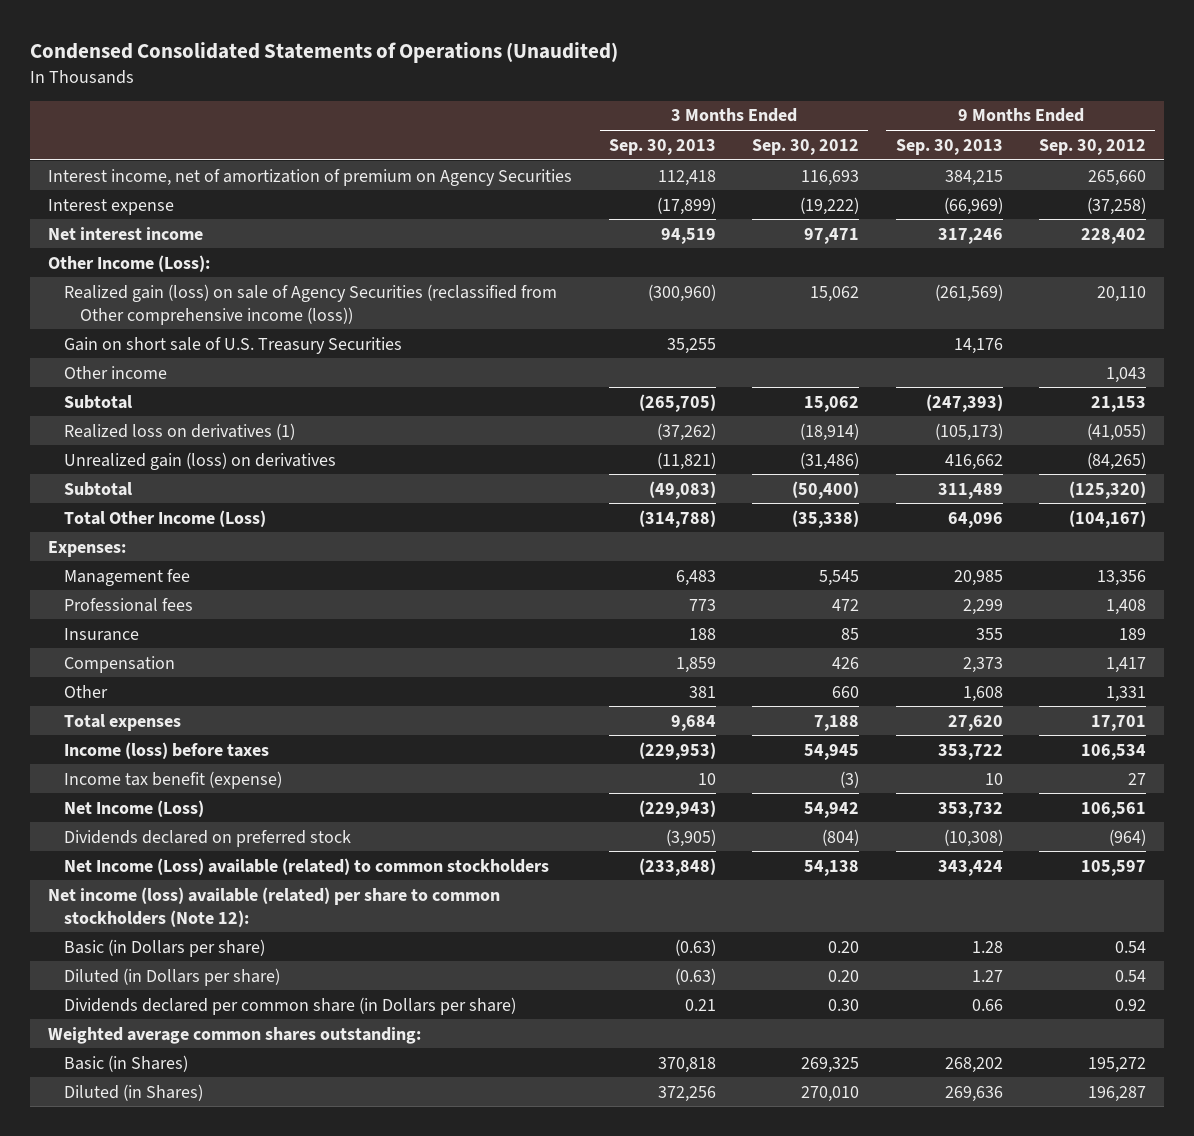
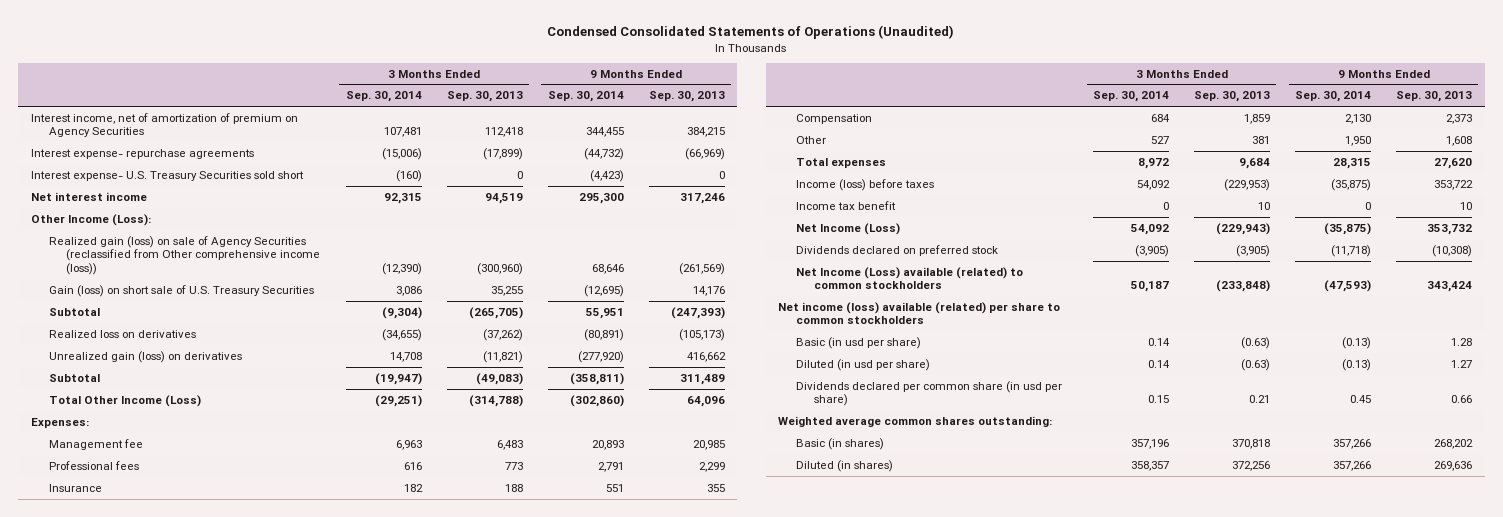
- | 3 Months Ended Sep. 30, 2013 | 3 Months Ended Sep. 30, 2012 | 9 Months Ended Sep. 30, 2013 | 9 Months Ended Sep. 30, 2012
+ | 3 Months Ended Sep. 30, 2014 | 3 Months Ended Sep. 30, 2013 | 9 Months Ended Sep. 30, 2014 | 9 Months Ended Sep. 30, 2013
- Interest expense | (17,899) | (19,222) | (66,969) | (37,258)
+ Interest expense- repurchase agreements | (15,006) | (17,899) | (44,732) | (66,969)
+ Interest expense- U.S. Treasury Securities sold short | (160) | 0 | (4,423) | 0
- Gain on short sale of U.S. Treasury Securities | 35,255 | | 14,176 |
- Other income | | | | 1,043
+ Gain (loss) on short sale of U.S. Treasury Securities | 3,086 | 35,255 | (12,695) | 14,176
- Realized loss on derivatives (1) | (37,262) | (18,914) | (105,173) | (41,055)
+ Realized loss on derivatives | (34,655) | (37,262) | (80,891) | (105,173)
- Income tax benefit (expense) | 10 | (3) | 10 | 27
+ Income tax benefit | 0 | 10 | 0 | 10
- Net income (loss) available (related) per share to common stockholders (Note 12):
- Basic (in Dollars per share) | (0.63) | 0.20 | 1.28 | 0.54
- Diluted (in Dollars per share) | (0.63) | 0.20 | 1.27 | 0.54
- Dividends declared per common share (in Dollars per share) | 0.21 | 0.30 | 0.66 | 0.92
+ Net income (loss) available (related) per share to common stockholders
+ Basic (in usd per share) | 0.14 | (0.63) | (0.13) | 1.28
+ Diluted (in usd per share) | 0.14 | (0.63) | (0.13) | 1.27
+ Dividends declared per common share (in usd per share) | 0.15 | 0.21 | 0.45 | 0.66
- Basic (in Shares) | 370,818 | 269,325 | 268,202 | 195,272
- Diluted (in Shares) | 372,256 | 270,010 | 269,636 | 196,287
+ Basic (in shares) | 357,196 | 370,818 | 357,266 | 268,202
+ Diluted (in shares) | 358,357 | 372,256 | 357,266 | 269,636

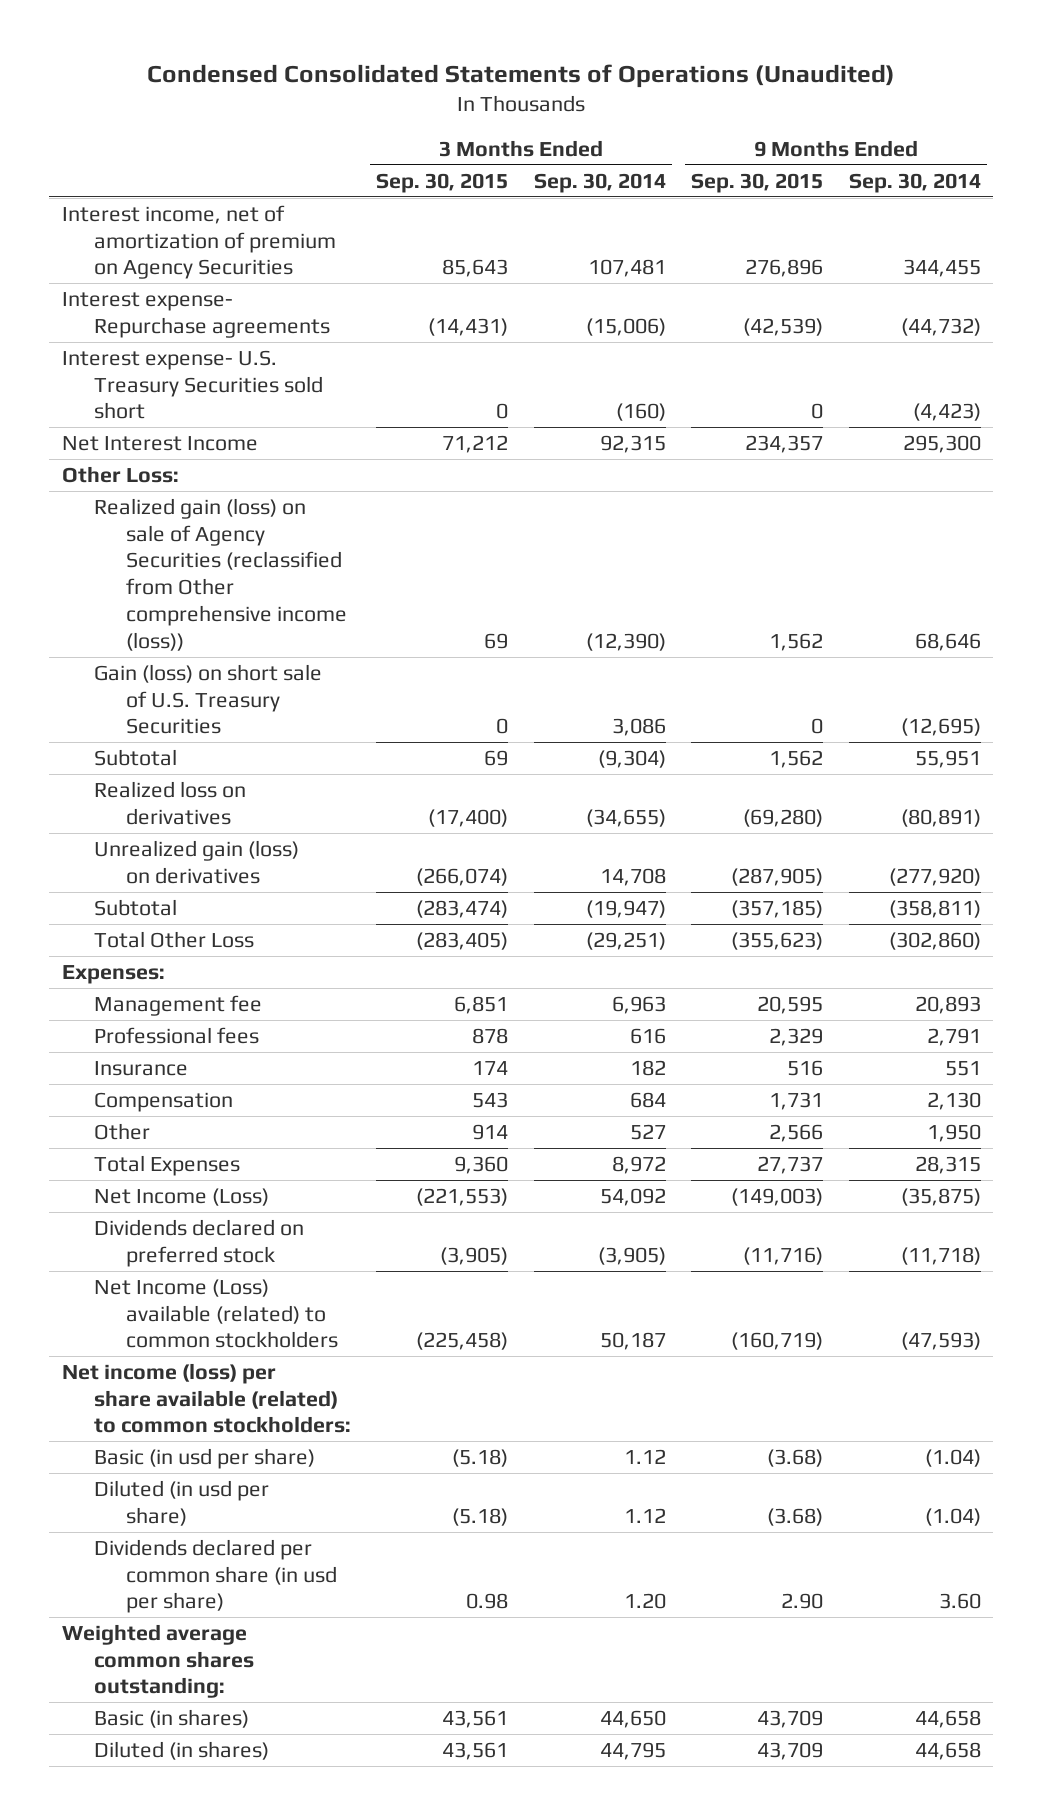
- | 3 Months Ended Sep. 30, 2014 | 3 Months Ended Sep. 30, 2013 | 9 Months Ended Sep. 30, 2014 | 9 Months Ended Sep. 30, 2013
+ | 3 Months Ended Sep. 30, 2015 | 3 Months Ended Sep. 30, 2014 | 9 Months Ended Sep. 30, 2015 | 9 Months Ended Sep. 30, 2014
- Interest expense- repurchase agreements | (15,006) | (17,899) | (44,732) | (66,969)
+ Interest expense- Repurchase agreements | (14,431) | (15,006) | (42,539) | (44,732)
- Net interest income | 92,315 | 94,519 | 295,300 | 317,246
- Other Income (Loss):
+ Net Interest Income | 71,212 | 92,315 | 234,357 | 295,300
+ Other Loss:
- Total Other Income (Loss) | (29,251) | (314,788) | (302,860) | 64,096
+ Total Other Loss | (283,405) | (29,251) | (355,623) | (302,860)
- Total expenses | 8,972 | 9,684 | 28,315 | 27,620
- Income (loss) before taxes | 54,092 | (229,953) | (35,875) | 353,722
- Income tax benefit | 0 | 10 | 0 | 10
+ Total Expenses | 9,360 | 8,972 | 27,737 | 28,315
- Net income (loss) available (related) per share to common stockholders
- Basic (in usd per share) | 0.14 | (0.63) | (0.13) | 1.28
- Diluted (in usd per share) | 0.14 | (0.63) | (0.13) | 1.27
- Dividends declared per common share (in usd per share) | 0.15 | 0.21 | 0.45 | 0.66
+ Net income (loss) per share available (related) to common stockholders:
+ Basic (in usd per share) | (5.18) | 1.12 | (3.68) | (1.04)
+ Diluted (in usd per share) | (5.18) | 1.12 | (3.68) | (1.04)
+ Dividends declared per common share (in usd per share) | 0.98 | 1.20 | 2.90 | 3.60
- Basic (in shares) | 357,196 | 370,818 | 357,266 | 268,202
- Diluted (in shares) | 358,357 | 372,256 | 357,266 | 269,636
+ Basic (in shares) | 43,561 | 44,650 | 43,709 | 44,658
+ Diluted (in shares) | 43,561 | 44,795 | 43,709 | 44,658

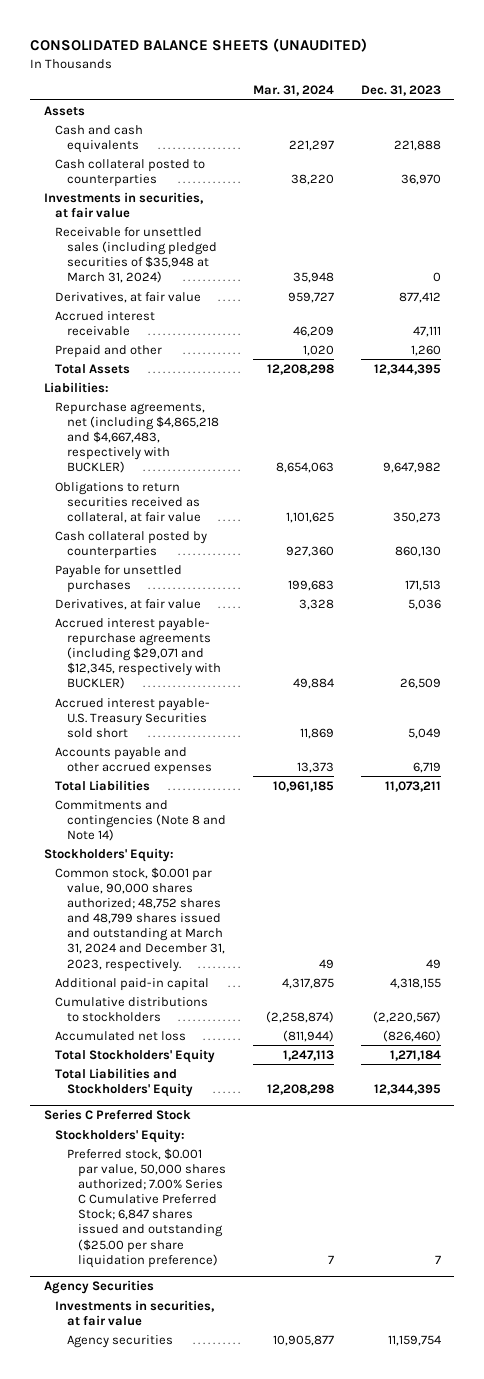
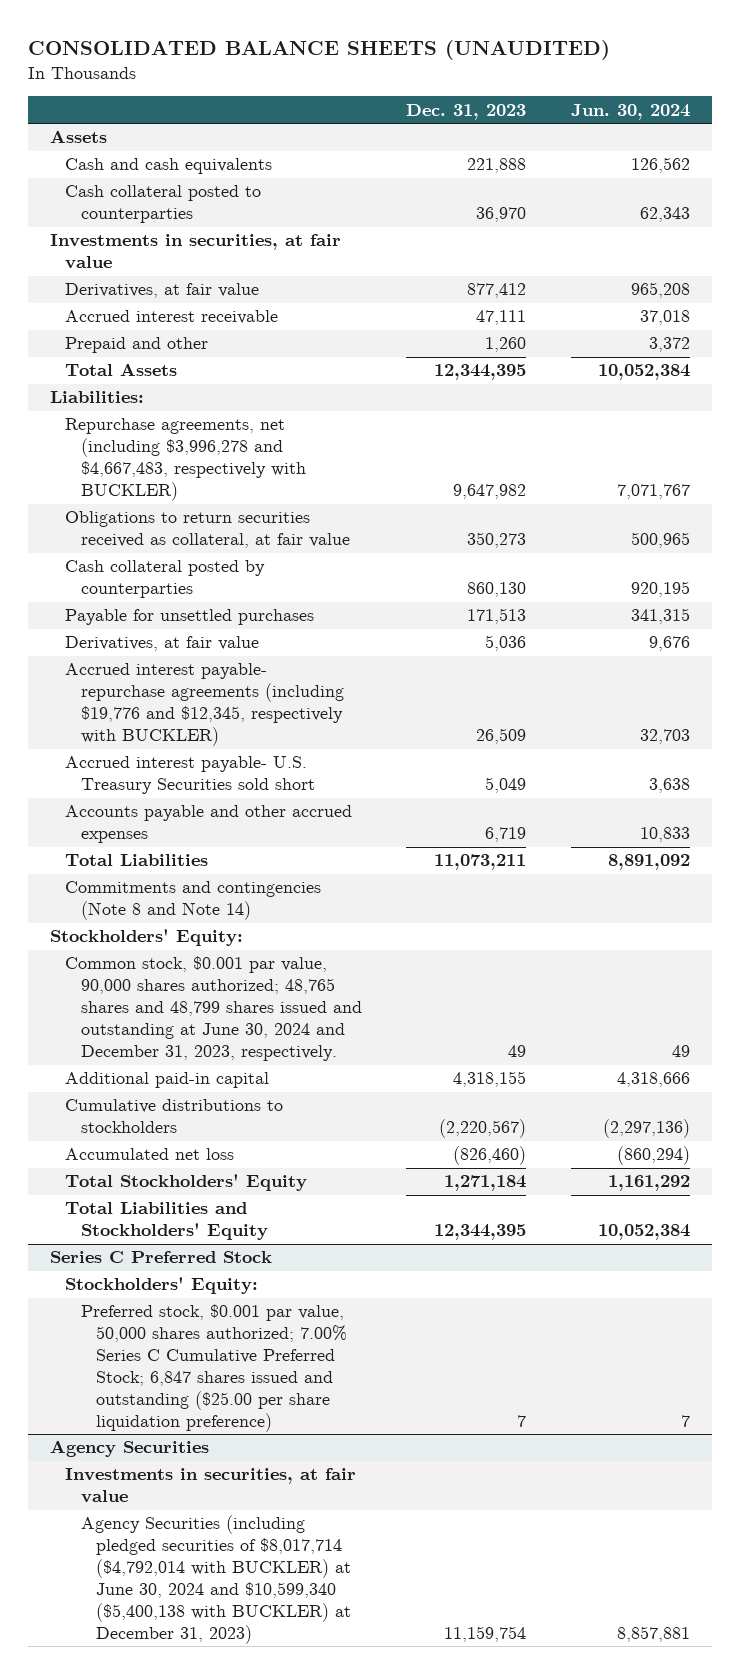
- | Mar. 31, 2024 | Dec. 31, 2023
+ | Dec. 31, 2023 | Jun. 30, 2024
- Receivable for unsettled sales (including pledged securities of $35,948 at March 31, 2024) | 35,948 | 0
- Repurchase agreements, net (including $4,865,218 and $4,667,483, respectively with BUCKLER) | 8,654,063 | 9,647,982
+ Repurchase agreements, net (including $3,996,278 and $4,667,483, respectively with BUCKLER) | 9,647,982 | 7,071,767
- Accrued interest payable- repurchase agreements (including $29,071 and $12,345, respectively with BUCKLER) | 49,884 | 26,509
+ Accrued interest payable- repurchase agreements (including $19,776 and $12,345, respectively with BUCKLER) | 26,509 | 32,703
- Common stock, $0.001 par value, 90,000 shares authorized; 48,752 shares and 48,799 shares issued and outstanding at March 31, 2024 and December 31, 2023, respectively. | 49 | 49
+ Common stock, $0.001 par value, 90,000 shares authorized; 48,765 shares and 48,799 shares issued and outstanding at June 30, 2024 and December 31, 2023, respectively. | 49 | 49
@ Agency Securities
- Agency securities | 10,905,877 | 11,159,754
+ Agency Securities (including pledged securities of $8,017,714 ($4,792,014 with BUCKLER) at June 30, 2024 and $10,599,340 ($5,400,138 with BUCKLER) at December 31, 2023) | 11,159,754 | 8,857,881

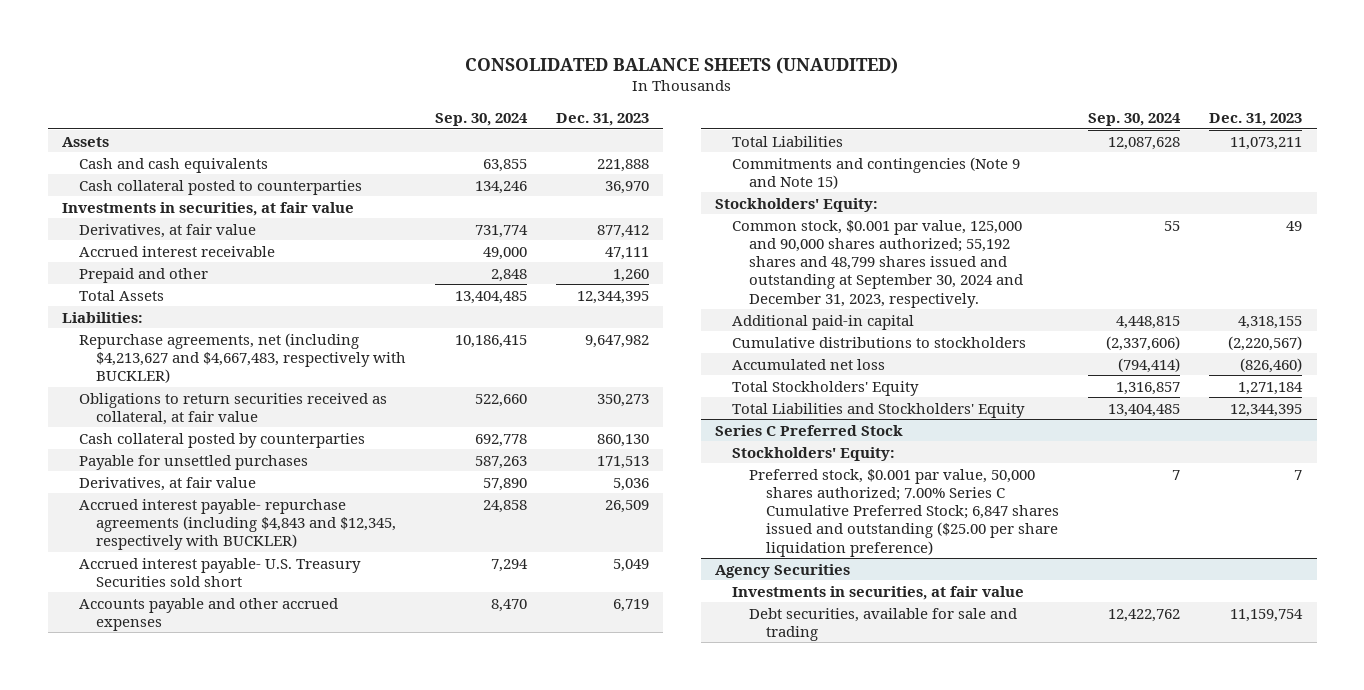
- | Dec. 31, 2023 | Jun. 30, 2024
+ | Sep. 30, 2024 | Dec. 31, 2023
- Repurchase agreements, net (including $3,996,278 and $4,667,483, respectively with BUCKLER) | 9,647,982 | 7,071,767
+ Repurchase agreements, net (including $4,213,627 and $4,667,483, respectively with BUCKLER) | 10,186,415 | 9,647,982
- Accrued interest payable- repurchase agreements (including $19,776 and $12,345, respectively with BUCKLER) | 26,509 | 32,703
+ Accrued interest payable- repurchase agreements (including $4,843 and $12,345, respectively with BUCKLER) | 24,858 | 26,509
- Commitments and contingencies (Note 8 and Note 14)
+ Commitments and contingencies (Note 9 and Note 15)
- Common stock, $0.001 par value, 90,000 shares authorized; 48,765 shares and 48,799 shares issued and outstanding at June 30, 2024 and December 31, 2023, respectively. | 49 | 49
+ Common stock, $0.001 par value, 125,000 and 90,000 shares authorized; 55,192 shares and 48,799 shares issued and outstanding at September 30, 2024 and December 31, 2023, respectively. | 55 | 49
@ Agency Securities
- Agency Securities (including pledged securities of $8,017,714 ($4,792,014 with BUCKLER) at June 30, 2024 and $10,599,340 ($5,400,138 with BUCKLER) at December 31, 2023) | 11,159,754 | 8,857,881
+ Debt securities, available for sale and trading | 12,422,762 | 11,159,754

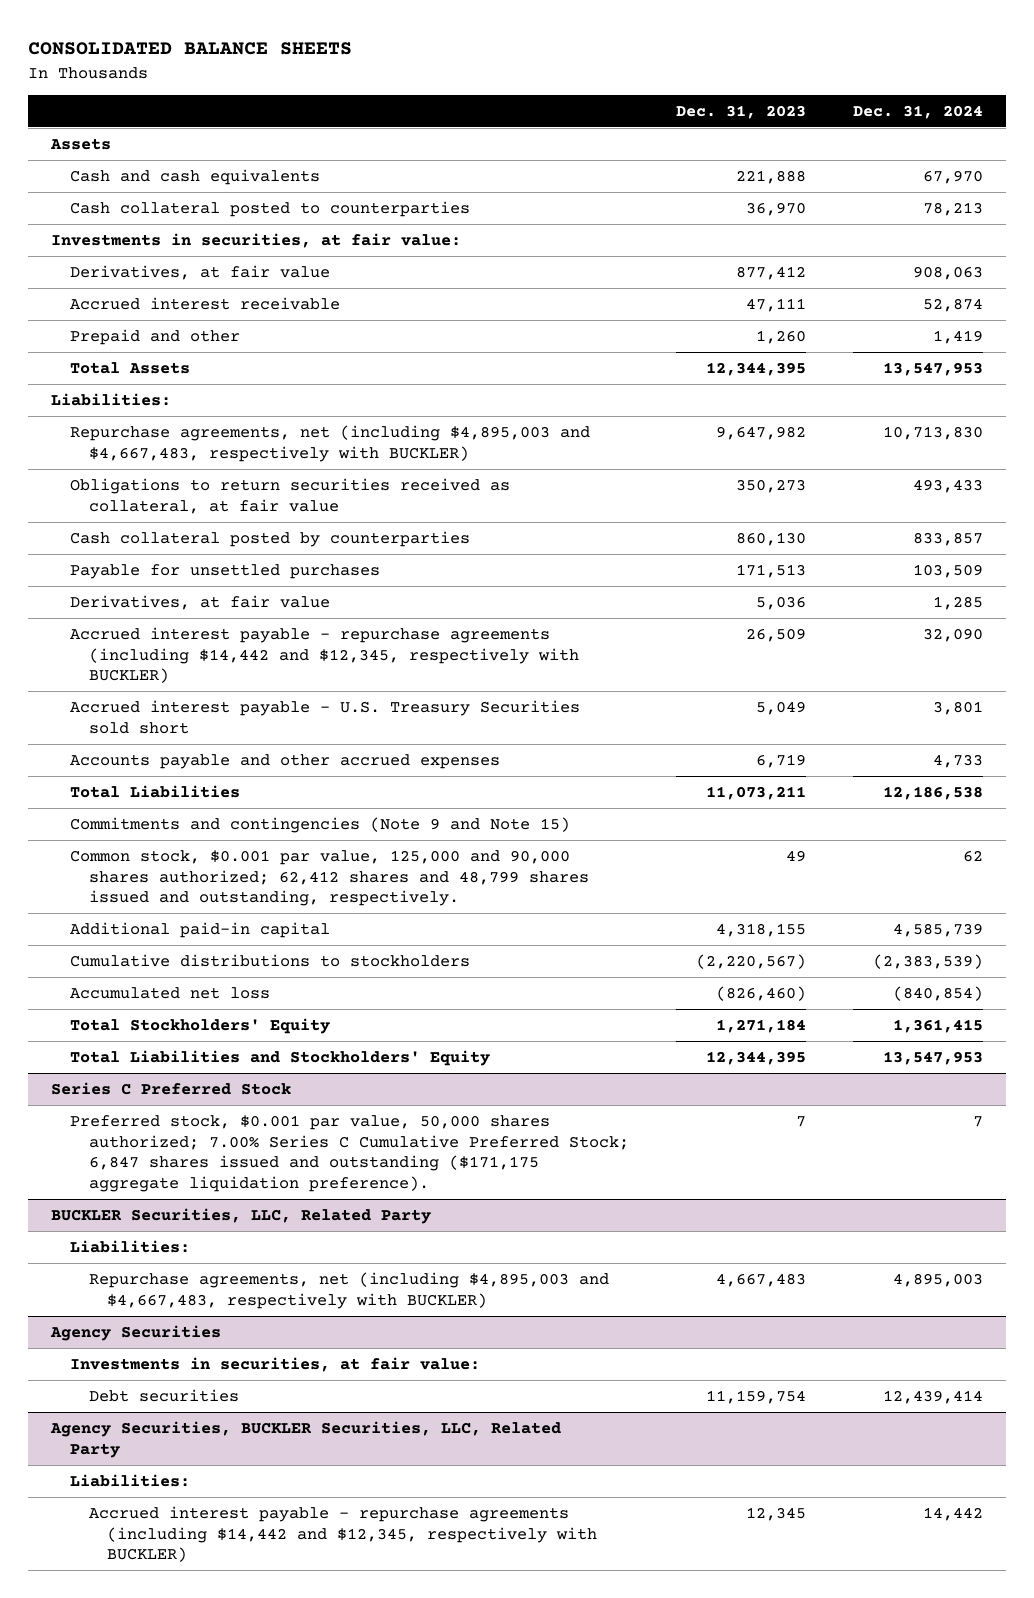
- CONSOLIDATED BALANCE SHEETS (UNAUDITED)
+ CONSOLIDATED BALANCE SHEETS
- | Sep. 30, 2024 | Dec. 31, 2023
+ | Dec. 31, 2023 | Dec. 31, 2024
- Investments in securities, at fair value
+ Investments in securities, at fair value:
- Repurchase agreements, net (including $4,213,627 and $4,667,483, respectively with BUCKLER) | 10,186,415 | 9,647,982
+ Repurchase agreements, net (including $4,895,003 and $4,667,483, respectively with BUCKLER) | 9,647,982 | 10,713,830
- Accrued interest payable- repurchase agreements (including $4,843 and $12,345, respectively with BUCKLER) | 24,858 | 26,509
- Accrued interest payable- U.S. Treasury Securities sold short | 7,294 | 5,049
+ Accrued interest payable - repurchase agreements (including $14,442 and $12,345, respectively with BUCKLER) | 26,509 | 32,090
+ Accrued interest payable - U.S. Treasury Securities sold short | 5,049 | 3,801
- Stockholders' Equity:
- Common stock, $0.001 par value, 125,000 and 90,000 shares authorized; 55,192 shares and 48,799 shares issued and outstanding at September 30, 2024 and December 31, 2023, respectively. | 55 | 49
+ Common stock, $0.001 par value, 125,000 and 90,000 shares authorized; 62,412 shares and 48,799 shares issued and outstanding, respectively. | 49 | 62
@ Series C Preferred Stock
- Stockholders' Equity:
- Preferred stock, $0.001 par value, 50,000 shares authorized; 7.00% Series C Cumulative Preferred Stock; 6,847 shares issued and outstanding ($25.00 per share liquidation preference) | 7 | 7
+ Preferred stock, $0.001 par value, 50,000 shares authorized; 7.00% Series C Cumulative Preferred Stock; 6,847 shares issued and outstanding ($171,175 aggregate liquidation preference). | 7 | 7
+ BUCKLER Securities, LLC, Related Party
+ Liabilities:
+ Repurchase agreements, net (including $4,895,003 and $4,667,483, respectively with BUCKLER) | 4,667,483 | 4,895,003
@ Agency Securities
- Investments in securities, at fair value
- Debt securities, available for sale and trading | 12,422,762 | 11,159,754
+ Investments in securities, at fair value:
+ Debt securities | 11,159,754 | 12,439,414
+ Agency Securities, BUCKLER Securities, LLC, Related Party
+ Liabilities:
+ Accrued interest payable - repurchase agreements (including $14,442 and $12,345, respectively with BUCKLER) | 12,345 | 14,442

